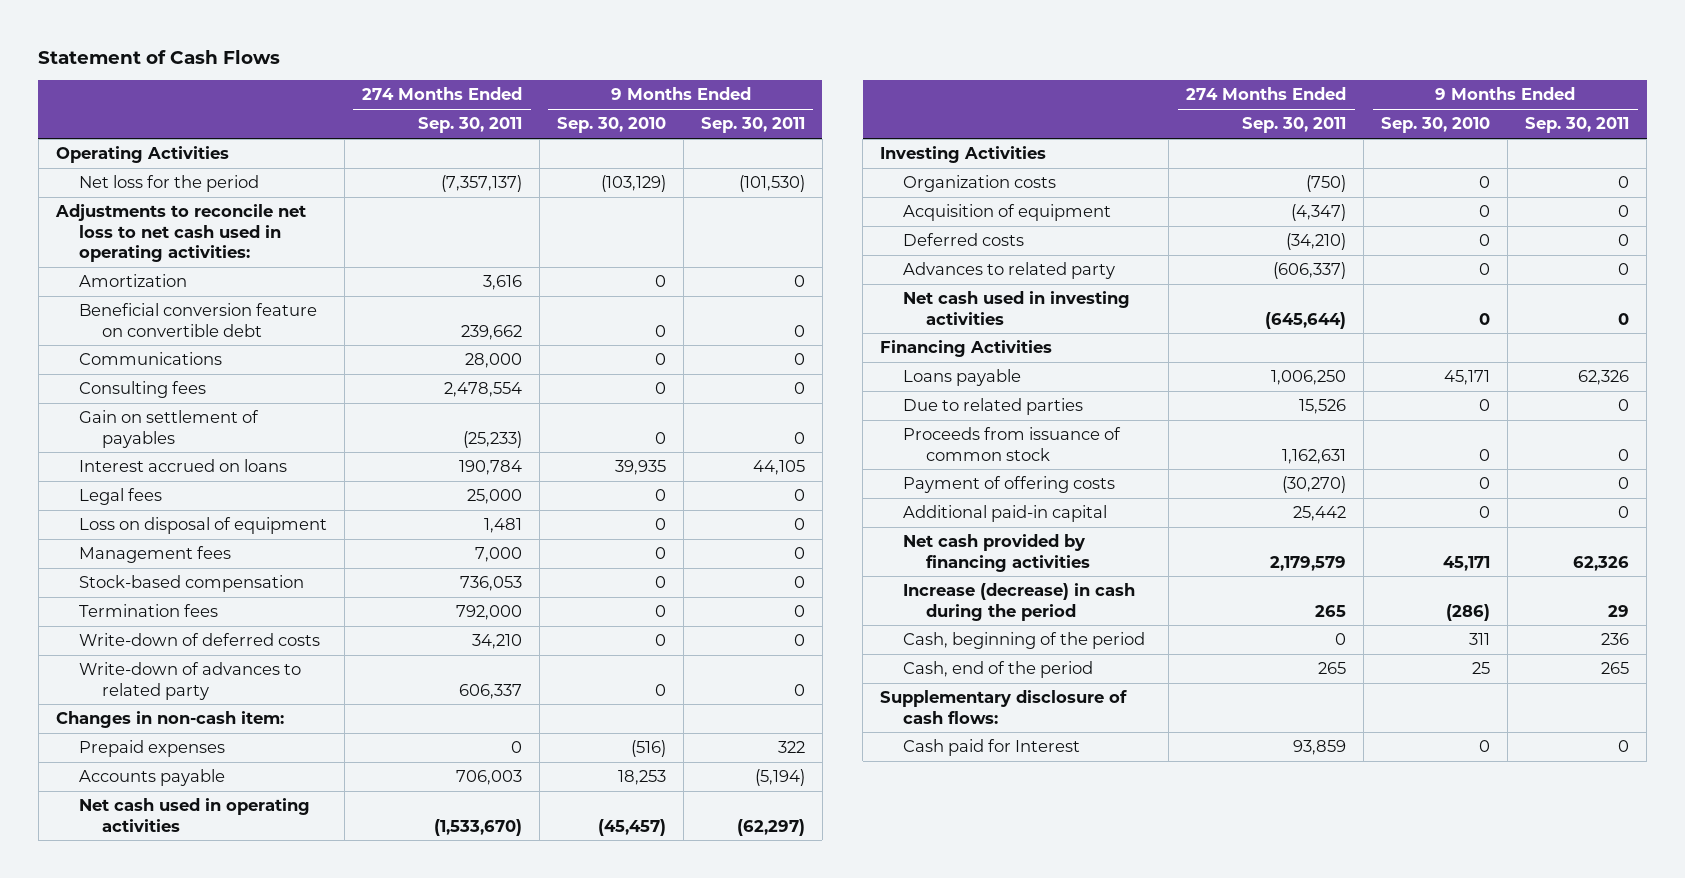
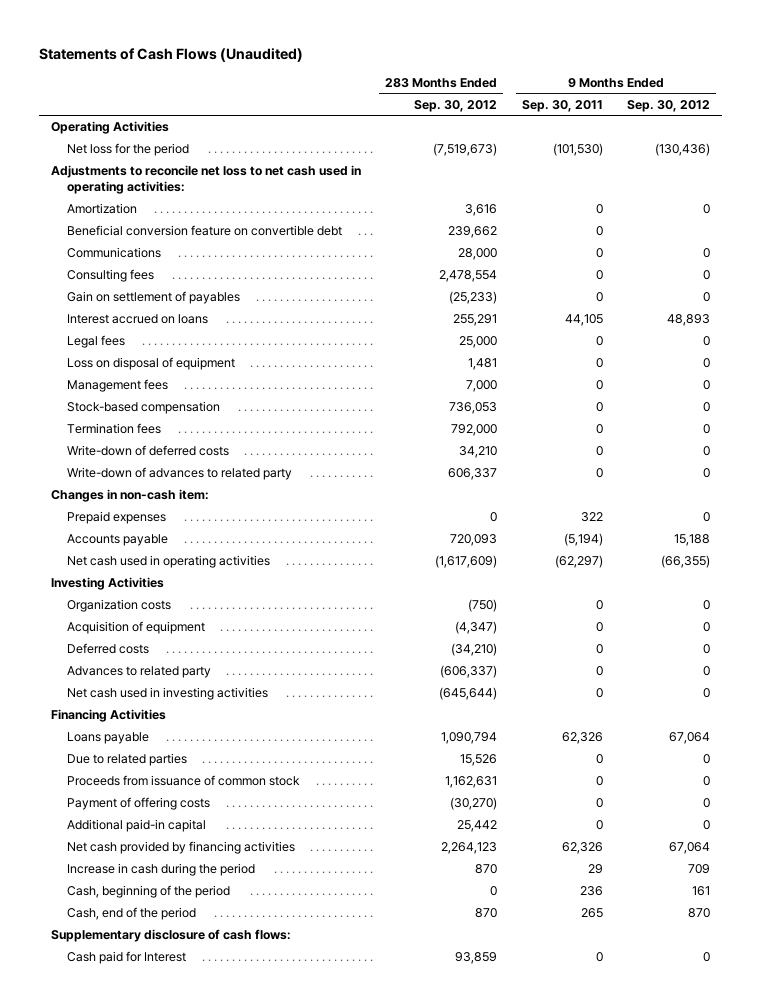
- Statement of Cash Flows
+ Statements of Cash Flows (Unaudited)
- | 274 Months Ended Sep. 30, 2011 | 9 Months Ended Sep. 30, 2010 | 9 Months Ended Sep. 30, 2011
+ | 283 Months Ended Sep. 30, 2012 | 9 Months Ended Sep. 30, 2011 | 9 Months Ended Sep. 30, 2012
- Increase (decrease) in cash during the period | 265 | (286) | 29
+ Increase in cash during the period | 870 | 29 | 709

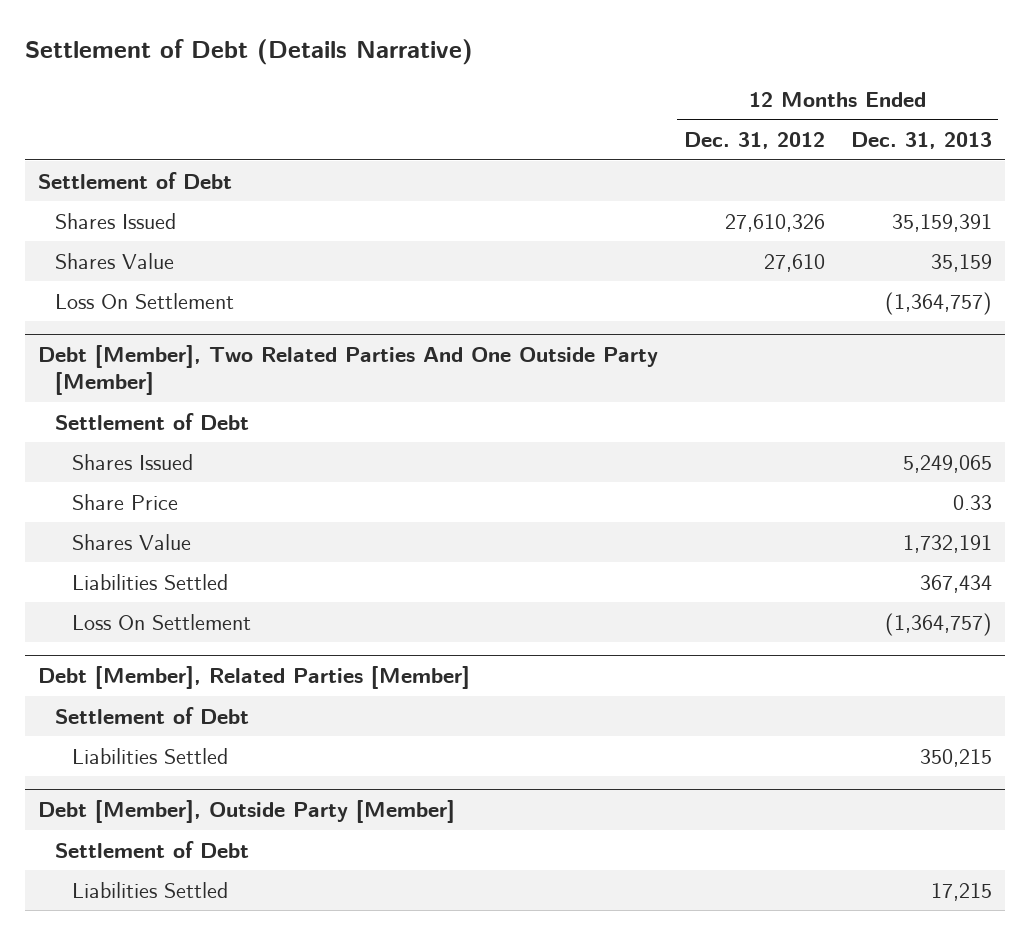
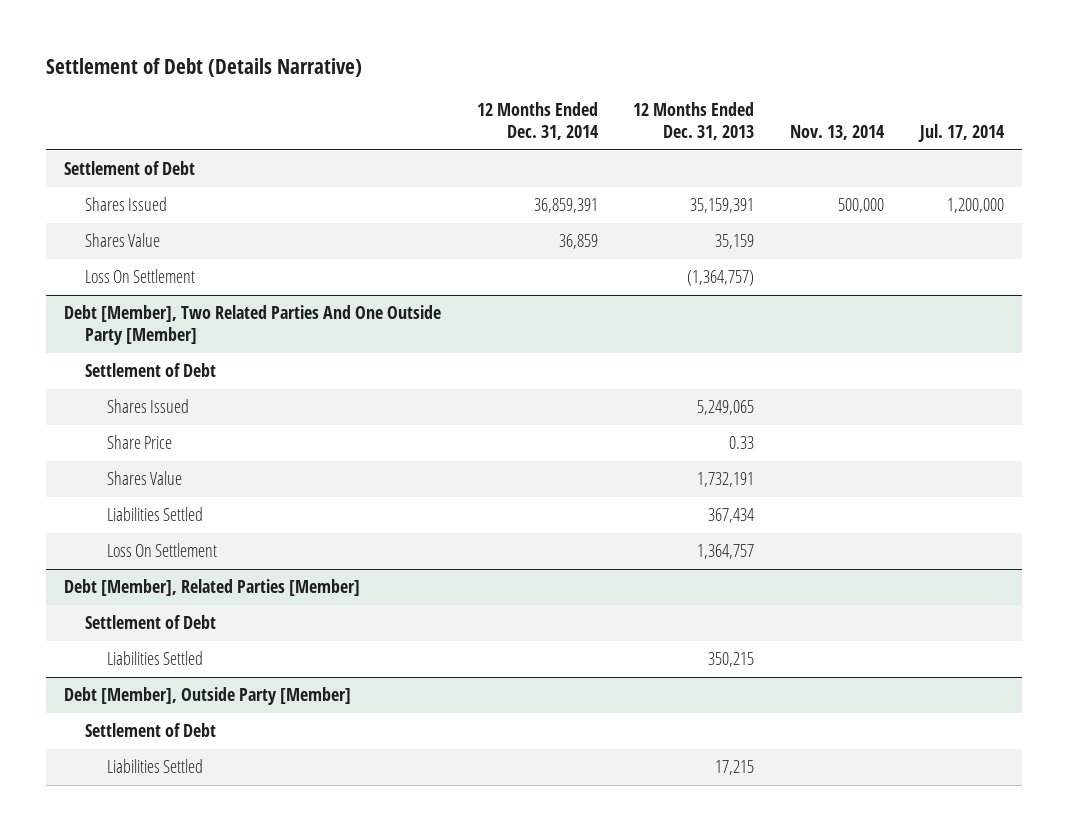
- | 12 Months Ended Dec. 31, 2012 | 12 Months Ended Dec. 31, 2013
+ | 12 Months Ended Dec. 31, 2014 | 12 Months Ended Dec. 31, 2013 | Nov. 13, 2014 | Jul. 17, 2014
@ Debt [Member], Two Related Parties And One Outside Party [Member]
- Loss On Settlement | | (1,364,757)
+ Loss On Settlement | | 1,364,757 | |

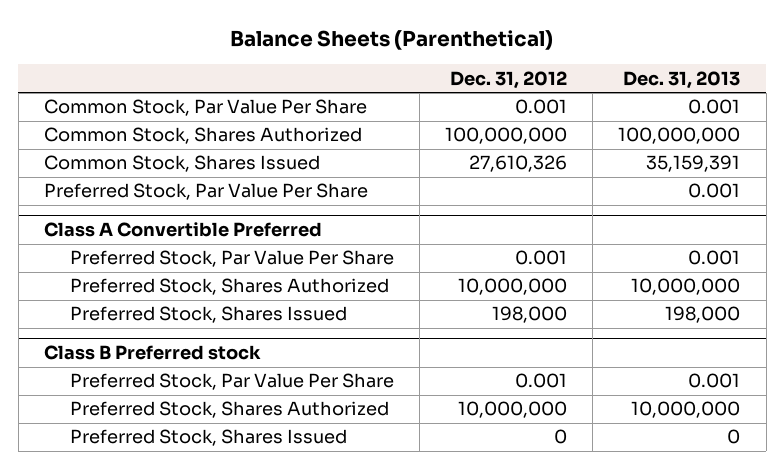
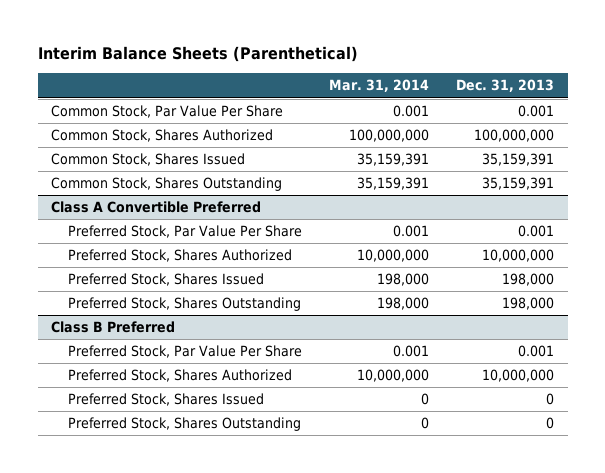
- Balance Sheets (Parenthetical)
+ Interim Balance Sheets (Parenthetical)
- | Dec. 31, 2012 | Dec. 31, 2013
+ | Mar. 31, 2014 | Dec. 31, 2013
- Preferred Stock, Par Value Per Share | | 0.001
+ Common Stock, Shares Outstanding | 35,159,391 | 35,159,391
- Class B Preferred stock
@ Class A Convertible Preferred
+ Preferred Stock, Shares Outstanding | 198,000 | 198,000
+ Class B Preferred
+ Preferred Stock, Shares Outstanding | 0 | 0

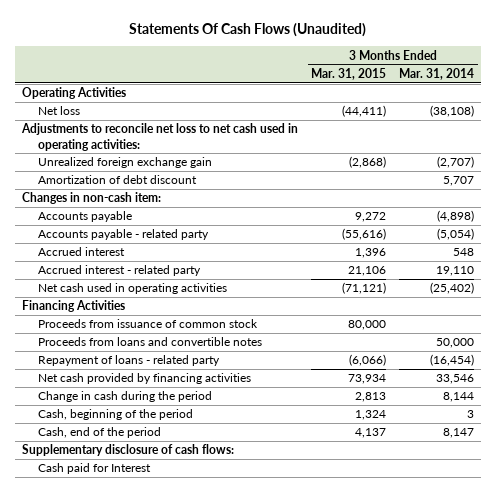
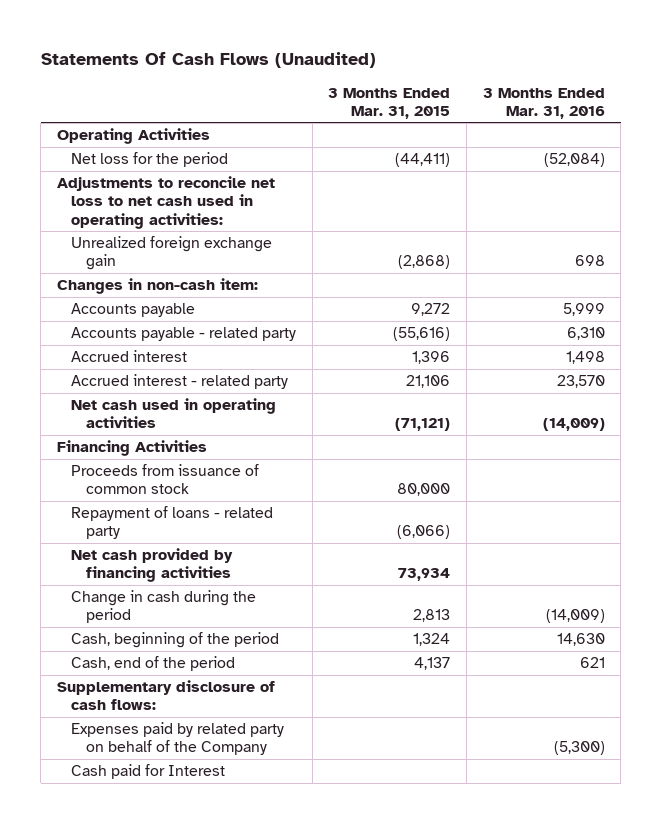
- | 3 Months Ended Mar. 31, 2015 | 3 Months Ended Mar. 31, 2014
+ | 3 Months Ended Mar. 31, 2015 | 3 Months Ended Mar. 31, 2016
- Net loss | (44,411) | (38,108)
+ Net loss for the period | (44,411) | (52,084)
- Amortization of debt discount | | 5,707
- Proceeds from loans and convertible notes | | 50,000
+ Expenses paid by related party on behalf of the Company | | (5,300)

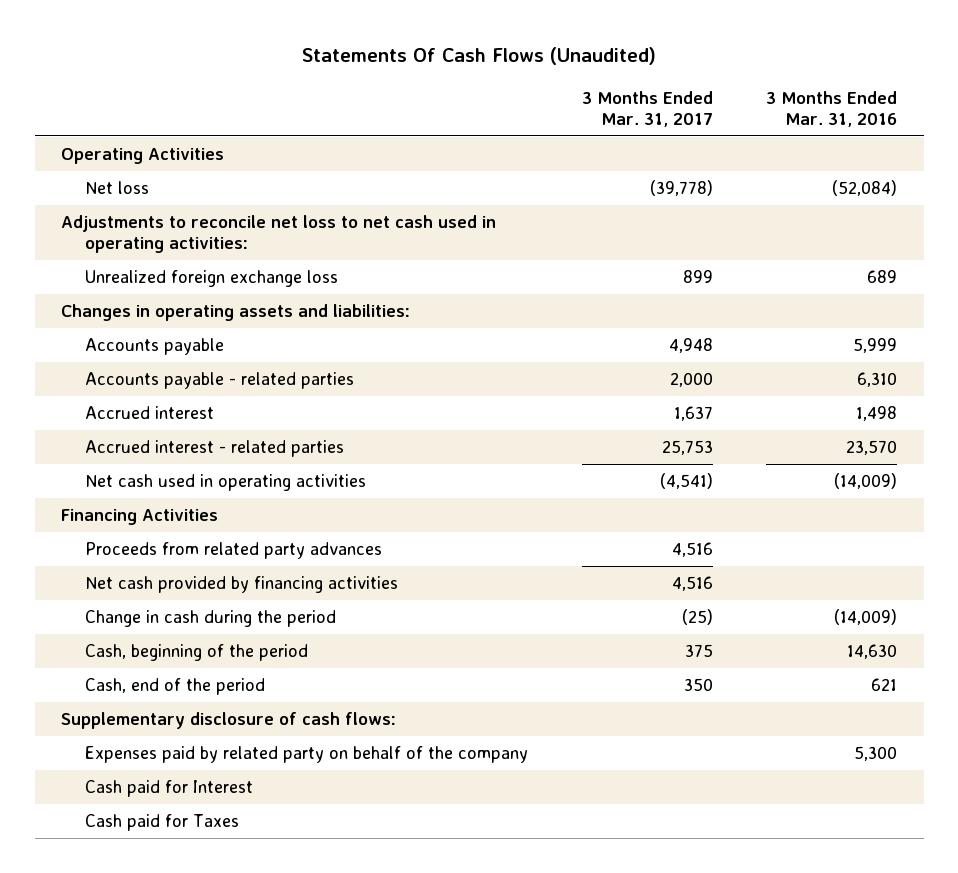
- | 3 Months Ended Mar. 31, 2015 | 3 Months Ended Mar. 31, 2016
+ | 3 Months Ended Mar. 31, 2017 | 3 Months Ended Mar. 31, 2016
- Net loss for the period | (44,411) | (52,084)
+ Net loss | (39,778) | (52,084)
- Unrealized foreign exchange gain | (2,868) | 698
- Changes in non-cash item:
+ Unrealized foreign exchange loss | 899 | 689
+ Changes in operating assets and liabilities:
- Accounts payable - related party | (55,616) | 6,310
+ Accounts payable - related parties | 2,000 | 6,310
- Accrued interest - related party | 21,106 | 23,570
+ Accrued interest - related parties | 25,753 | 23,570
- Proceeds from issuance of common stock | 80,000 |
- Repayment of loans - related party | (6,066) |
+ Proceeds from related party advances | 4,516 |
- Expenses paid by related party on behalf of the Company | | (5,300)
+ Expenses paid by related party on behalf of the company | | 5,300
+ Cash paid for Taxes

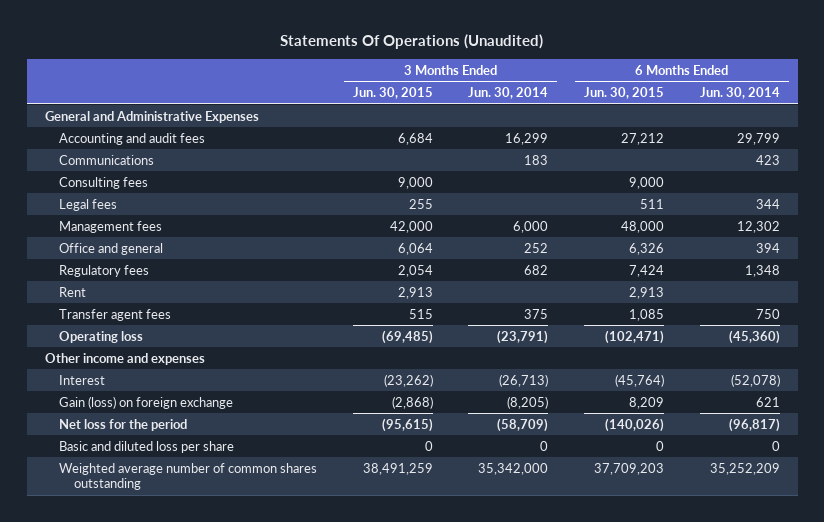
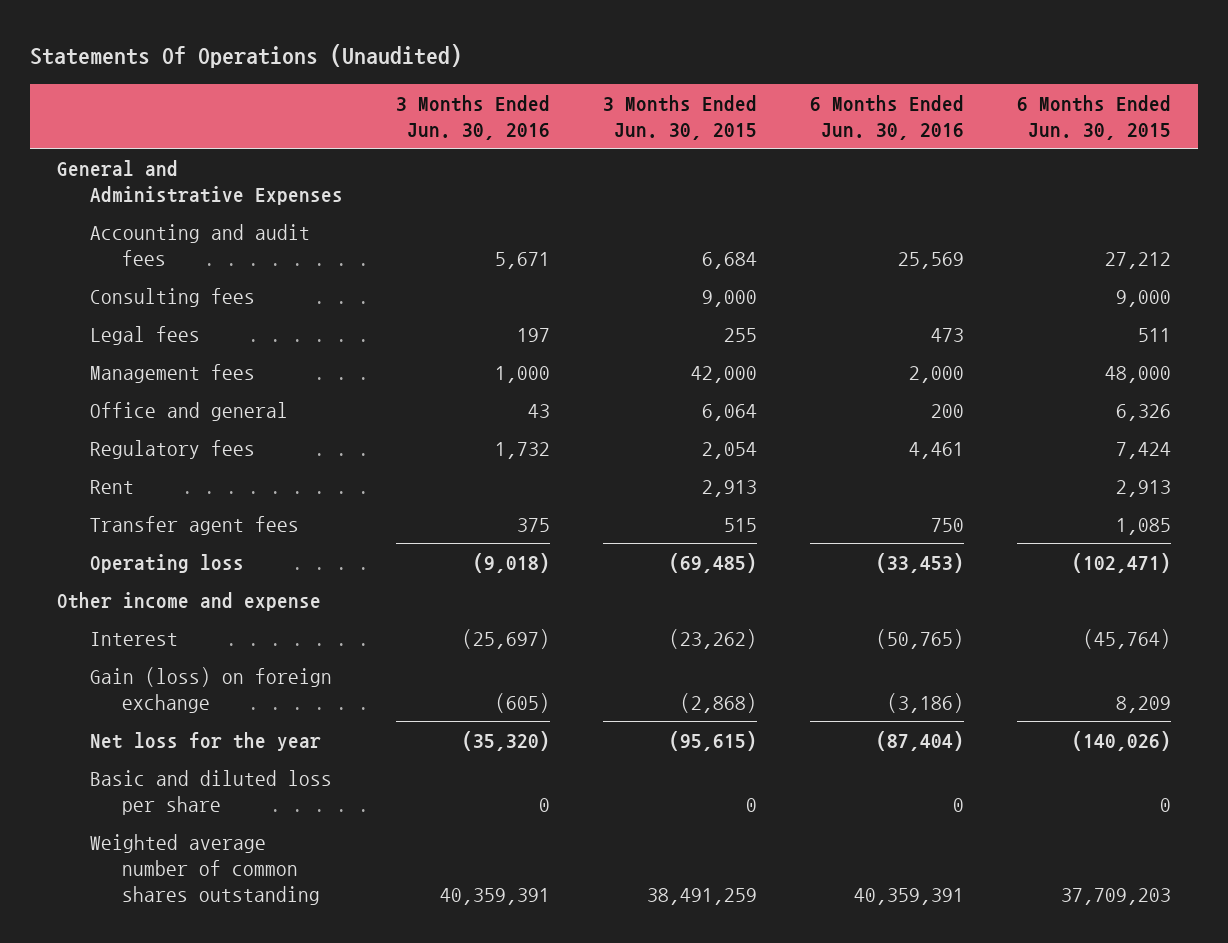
- | 3 Months Ended Jun. 30, 2015 | 3 Months Ended Jun. 30, 2014 | 6 Months Ended Jun. 30, 2015 | 6 Months Ended Jun. 30, 2014
+ | 3 Months Ended Jun. 30, 2016 | 3 Months Ended Jun. 30, 2015 | 6 Months Ended Jun. 30, 2016 | 6 Months Ended Jun. 30, 2015
- Communications | | 183 | | 423
- Other income and expenses
+ Other income and expense
- Net loss for the period | (95,615) | (58,709) | (140,026) | (96,817)
+ Net loss for the year | (35,320) | (95,615) | (87,404) | (140,026)

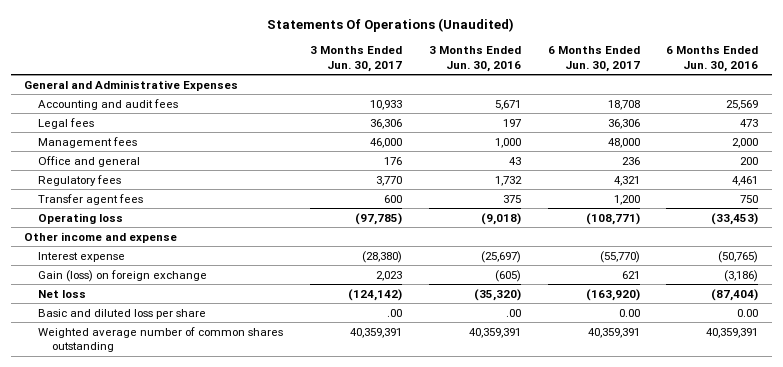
- | 3 Months Ended Jun. 30, 2016 | 3 Months Ended Jun. 30, 2015 | 6 Months Ended Jun. 30, 2016 | 6 Months Ended Jun. 30, 2015
+ | 3 Months Ended Jun. 30, 2017 | 3 Months Ended Jun. 30, 2016 | 6 Months Ended Jun. 30, 2017 | 6 Months Ended Jun. 30, 2016
- Consulting fees | | 9,000 | | 9,000
- Rent | | 2,913 | | 2,913
- Interest | (25,697) | (23,262) | (50,765) | (45,764)
+ Interest expense | (28,380) | (25,697) | (55,770) | (50,765)
- Net loss for the year | (35,320) | (95,615) | (87,404) | (140,026)
- Basic and diluted loss per share | 0 | 0 | 0 | 0
+ Net loss | (124,142) | (35,320) | (163,920) | (87,404)
+ Basic and diluted loss per share | .00 | .00 | 0.00 | 0.00

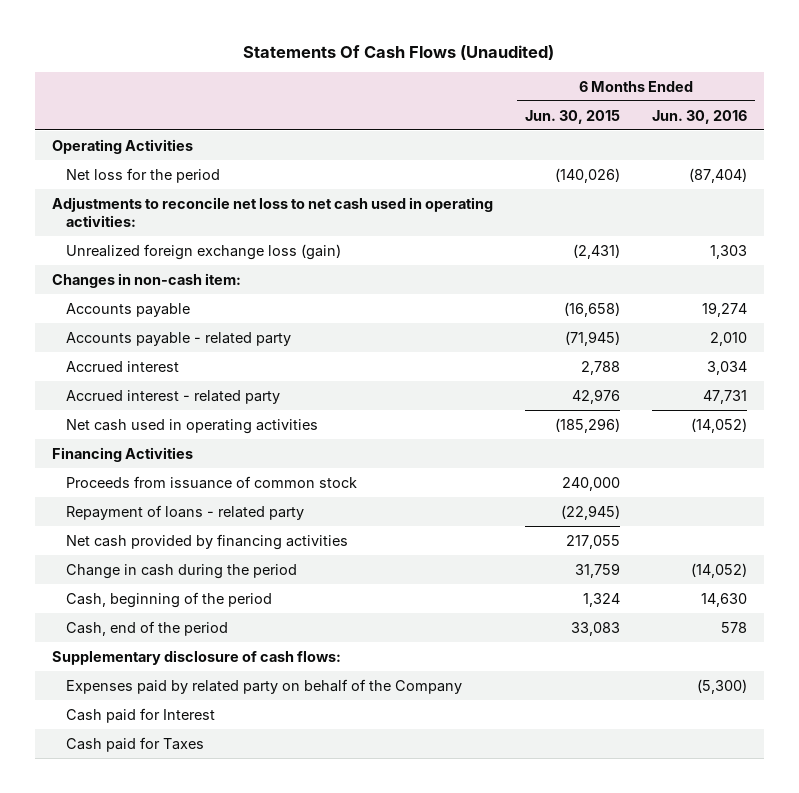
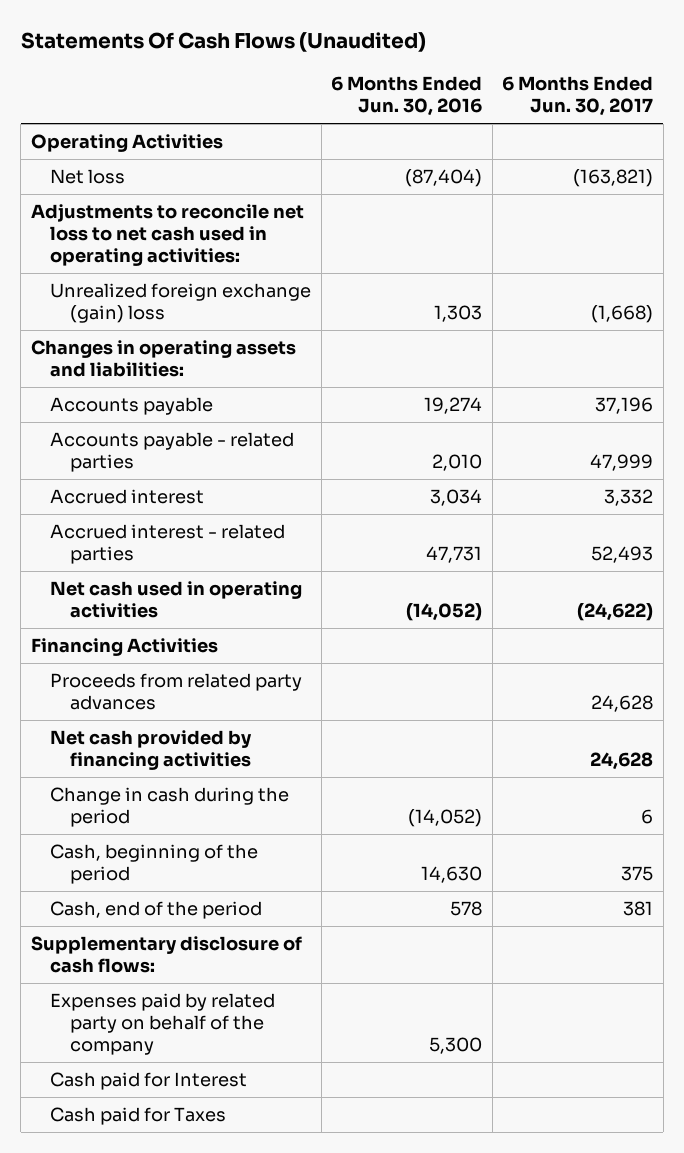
- | 6 Months Ended Jun. 30, 2015 | 6 Months Ended Jun. 30, 2016
+ | 6 Months Ended Jun. 30, 2016 | 6 Months Ended Jun. 30, 2017
- Net loss for the period | (140,026) | (87,404)
+ Net loss | (87,404) | (163,821)
- Unrealized foreign exchange loss (gain) | (2,431) | 1,303
- Changes in non-cash item:
+ Unrealized foreign exchange (gain) loss | 1,303 | (1,668)
+ Changes in operating assets and liabilities:
- Accounts payable - related party | (71,945) | 2,010
+ Accounts payable - related parties | 2,010 | 47,999
- Accrued interest - related party | 42,976 | 47,731
+ Accrued interest - related parties | 47,731 | 52,493
- Proceeds from issuance of common stock | 240,000 |
- Repayment of loans - related party | (22,945) |
+ Proceeds from related party advances | | 24,628
- Expenses paid by related party on behalf of the Company | | (5,300)
+ Expenses paid by related party on behalf of the company | 5,300 |

